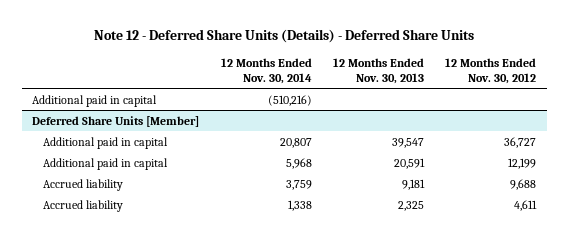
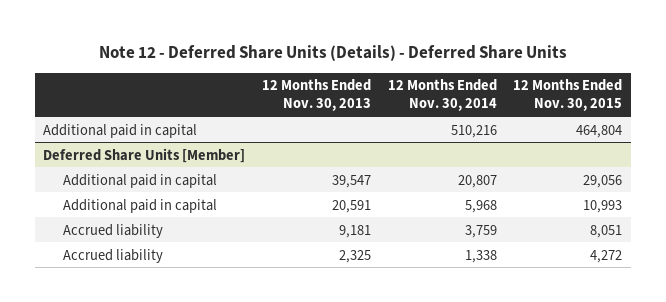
- | 12 Months Ended Nov. 30, 2014 | 12 Months Ended Nov. 30, 2013 | 12 Months Ended Nov. 30, 2012
+ | 12 Months Ended Nov. 30, 2013 | 12 Months Ended Nov. 30, 2014 | 12 Months Ended Nov. 30, 2015
- Additional paid in capital | (510,216) | |
+ Additional paid in capital | | 510,216 | 464,804

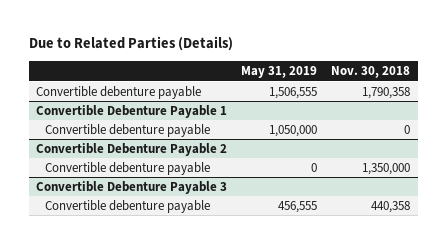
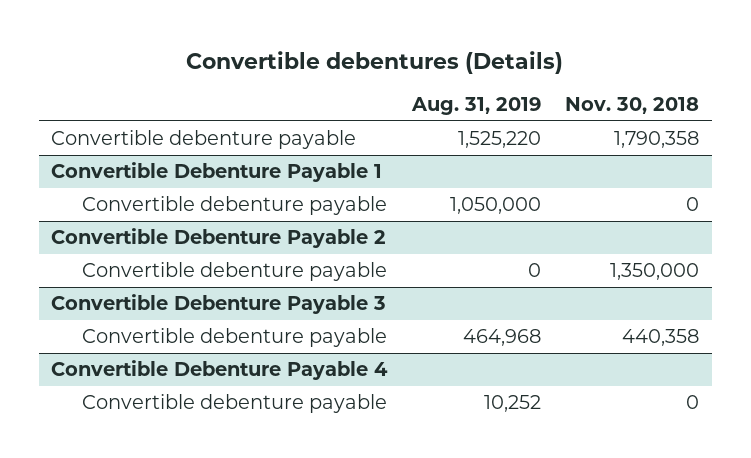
- Due to Related Parties (Details)
+ Convertible debentures (Details)
- | May 31, 2019 | Nov. 30, 2018
+ | Aug. 31, 2019 | Nov. 30, 2018
+ Convertible Debenture Payable 4
+ Convertible debenture payable | 10,252 | 0

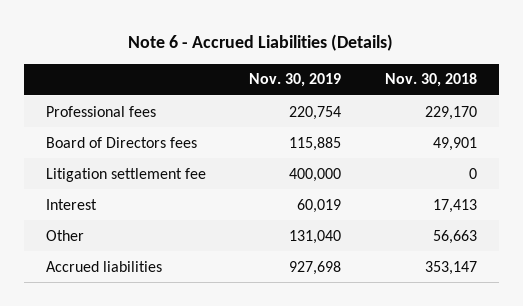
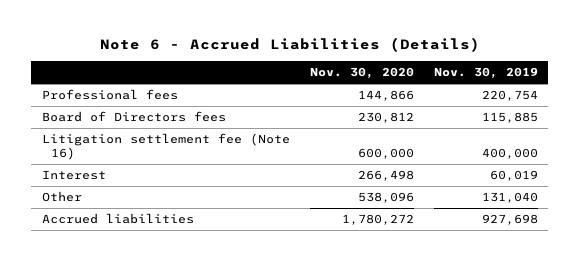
- | Nov. 30, 2019 | Nov. 30, 2018
+ | Nov. 30, 2020 | Nov. 30, 2019
- Litigation settlement fee | 400,000 | 0
+ Litigation settlement fee (Note 16) | 600,000 | 400,000

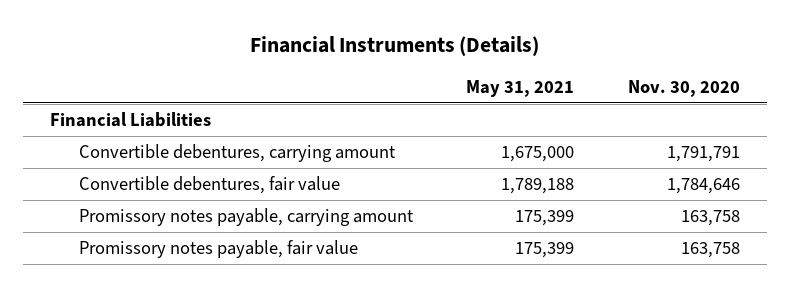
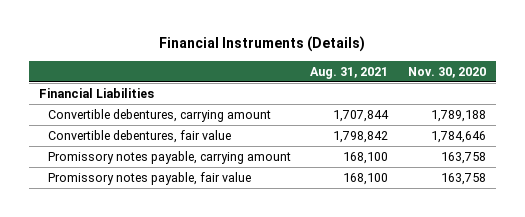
- | May 31, 2021 | Nov. 30, 2020
+ | Aug. 31, 2021 | Nov. 30, 2020
- Convertible debentures, carrying amount | 1,675,000 | 1,791,791
+ Convertible debentures, carrying amount | 1,707,844 | 1,789,188

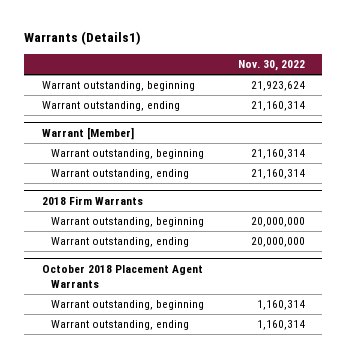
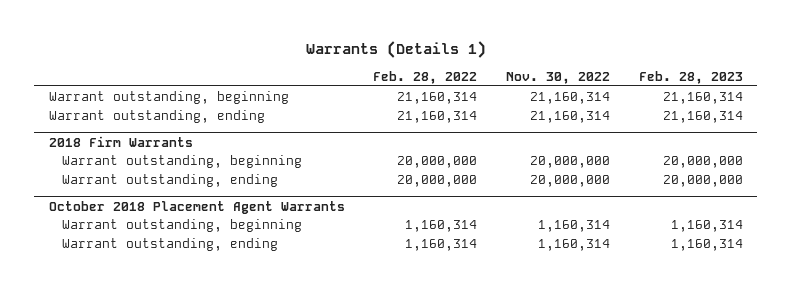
- Warrants (Details1)
+ Warrants (Details 1)
- | Nov. 30, 2022
+ | Feb. 28, 2022 | Nov. 30, 2022 | Feb. 28, 2023
- Warrant outstanding, beginning | 21,923,624
- Warrant outstanding, ending | 21,160,314
- Warrant [Member]

